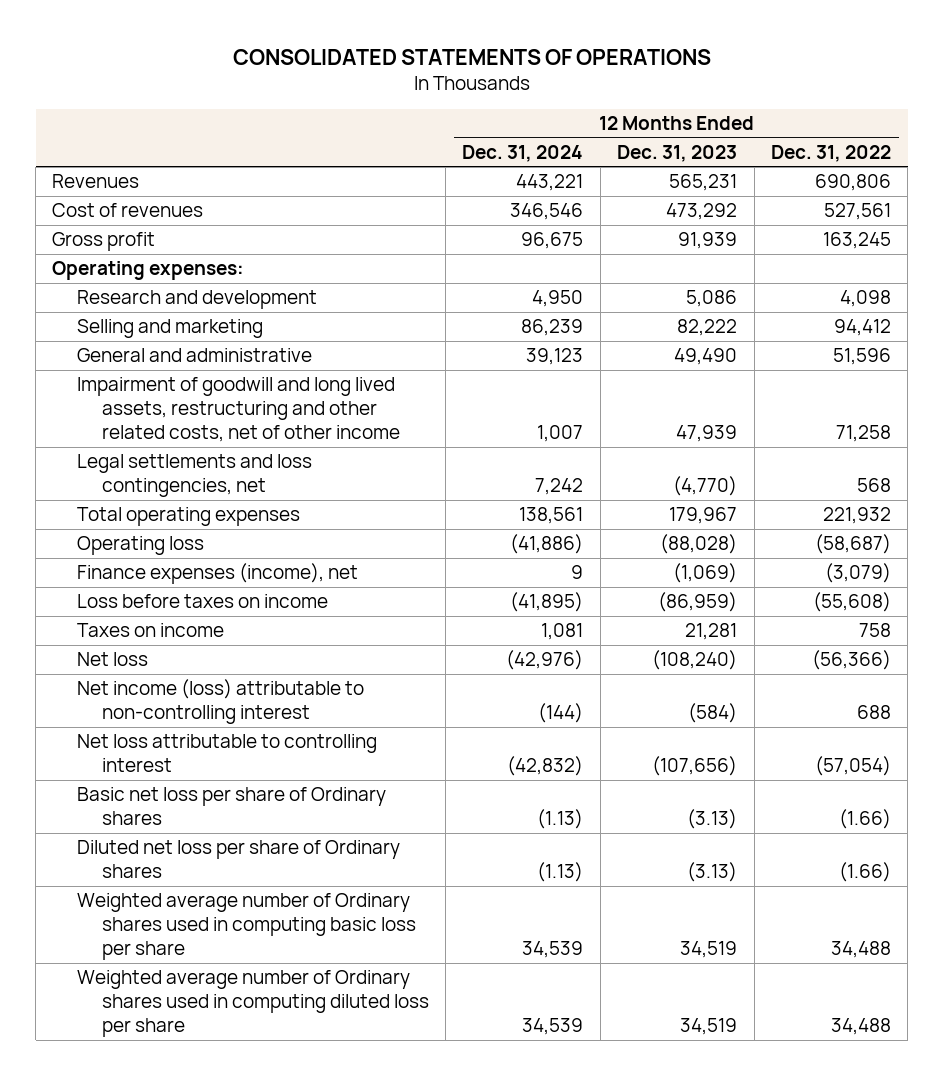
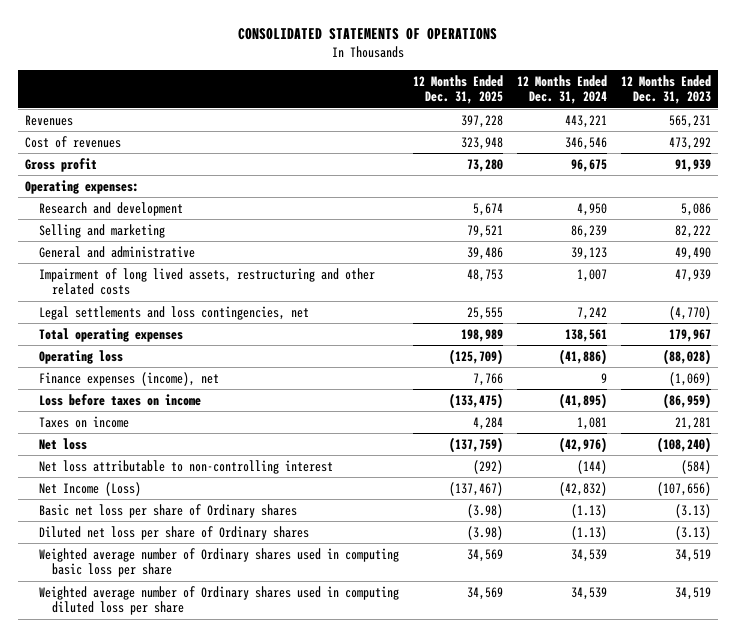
- | 12 Months Ended Dec. 31, 2024 | 12 Months Ended Dec. 31, 2023 | 12 Months Ended Dec. 31, 2022
+ | 12 Months Ended Dec. 31, 2025 | 12 Months Ended Dec. 31, 2024 | 12 Months Ended Dec. 31, 2023
- Impairment of goodwill and long lived assets, restructuring and other related costs, net of other income | 1,007 | 47,939 | 71,258
+ Impairment of long lived assets, restructuring and other related costs | 48,753 | 1,007 | 47,939
- Net income (loss) attributable to non-controlling interest | (144) | (584) | 688
- Net loss attributable to controlling interest | (42,832) | (107,656) | (57,054)
+ Net loss attributable to non-controlling interest | (292) | (144) | (584)
+ Net Income (Loss) | (137,467) | (42,832) | (107,656)

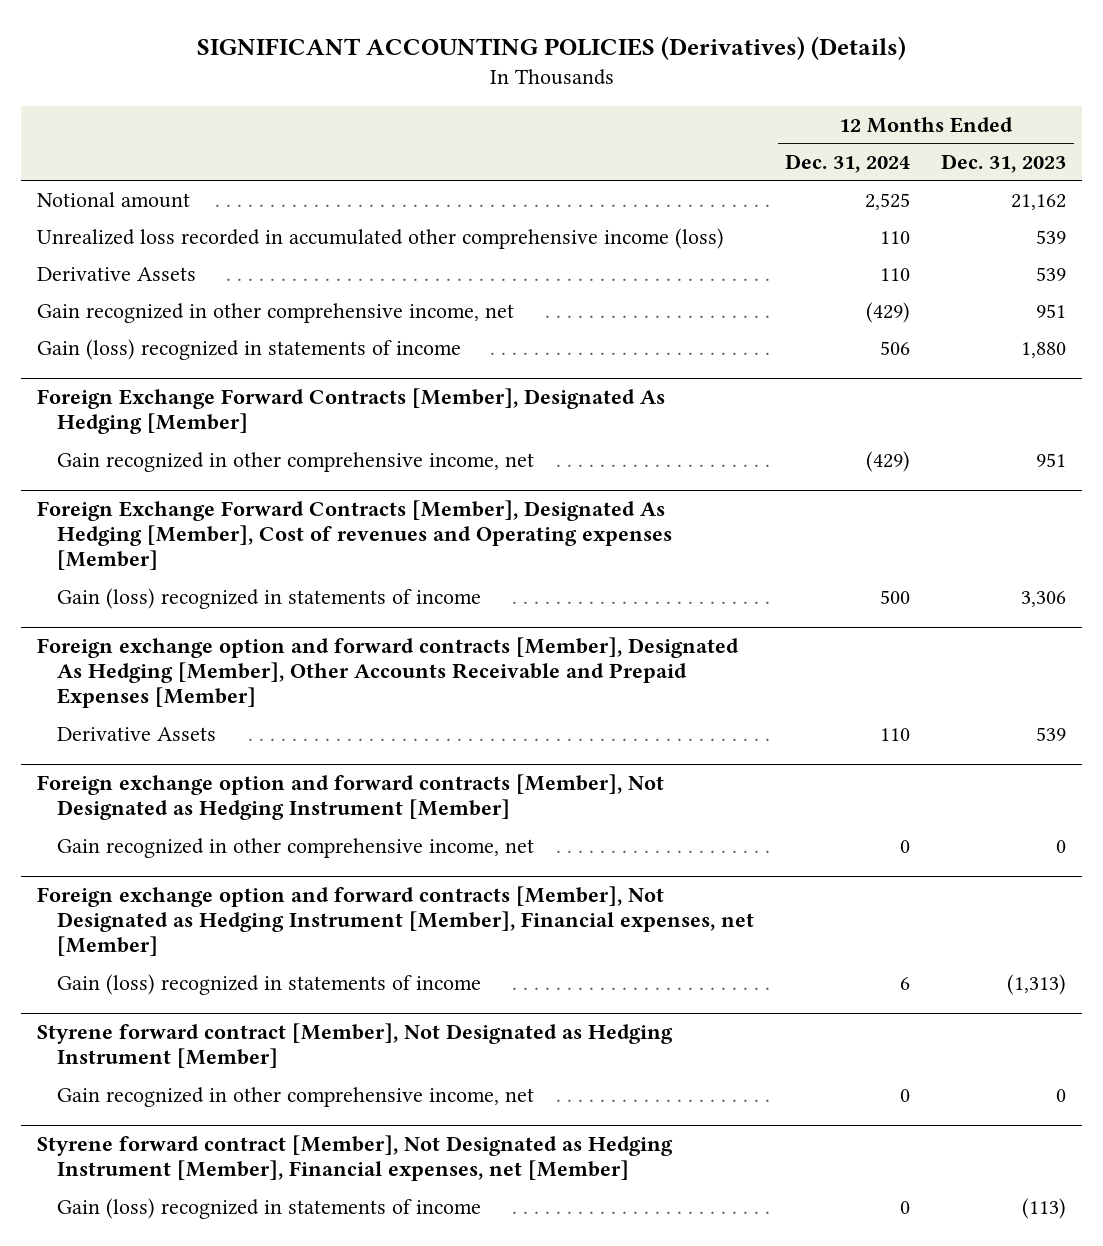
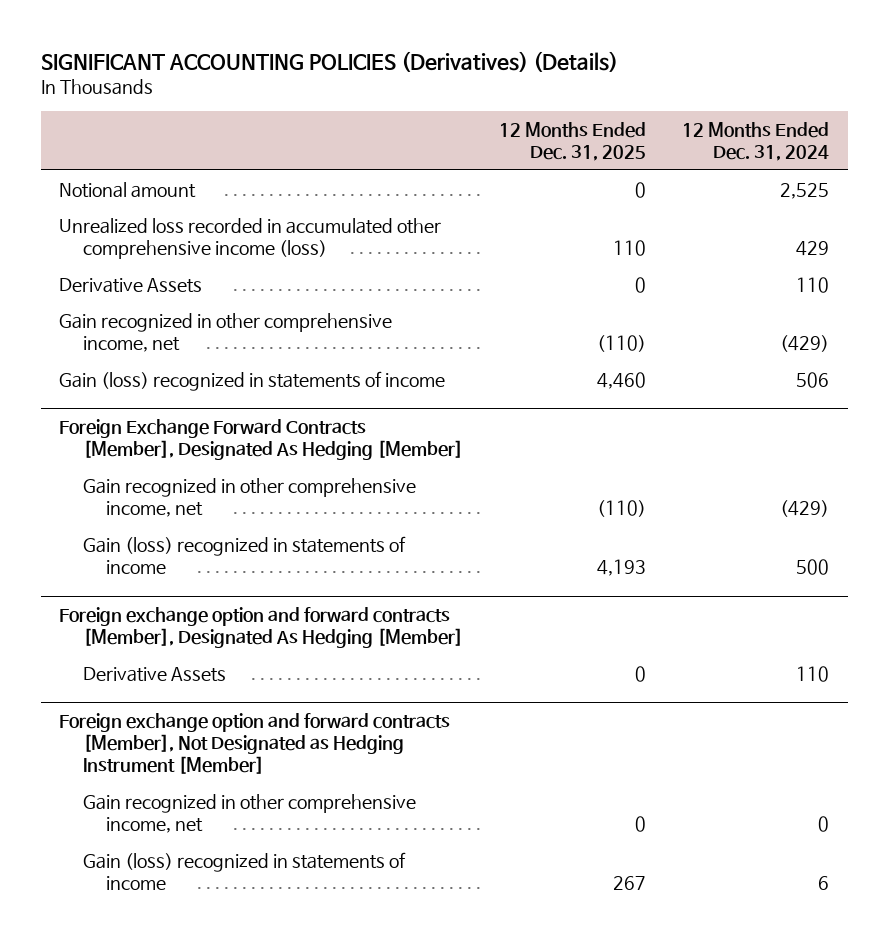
- | 12 Months Ended Dec. 31, 2024 | 12 Months Ended Dec. 31, 2023
+ | 12 Months Ended Dec. 31, 2025 | 12 Months Ended Dec. 31, 2024
- Unrealized loss recorded in accumulated other comprehensive income (loss) | 110 | 539
+ Unrealized loss recorded in accumulated other comprehensive income (loss) | 110 | 429
- Foreign Exchange Forward Contracts [Member], Designated As Hedging [Member], Cost of revenues and Operating expenses [Member]
- Foreign exchange option and forward contracts [Member], Designated As Hedging [Member], Other Accounts Receivable and Prepaid Expenses [Member]
+ Foreign exchange option and forward contracts [Member], Designated As Hedging [Member]
- Foreign exchange option and forward contracts [Member], Not Designated as Hedging Instrument [Member], Financial expenses, net [Member]
- Styrene forward contract [Member], Not Designated as Hedging Instrument [Member]
- Gain recognized in other comprehensive income, net | 0 | 0
- Styrene forward contract [Member], Not Designated as Hedging Instrument [Member], Financial expenses, net [Member]
- Gain (loss) recognized in statements of income | 0 | (113)

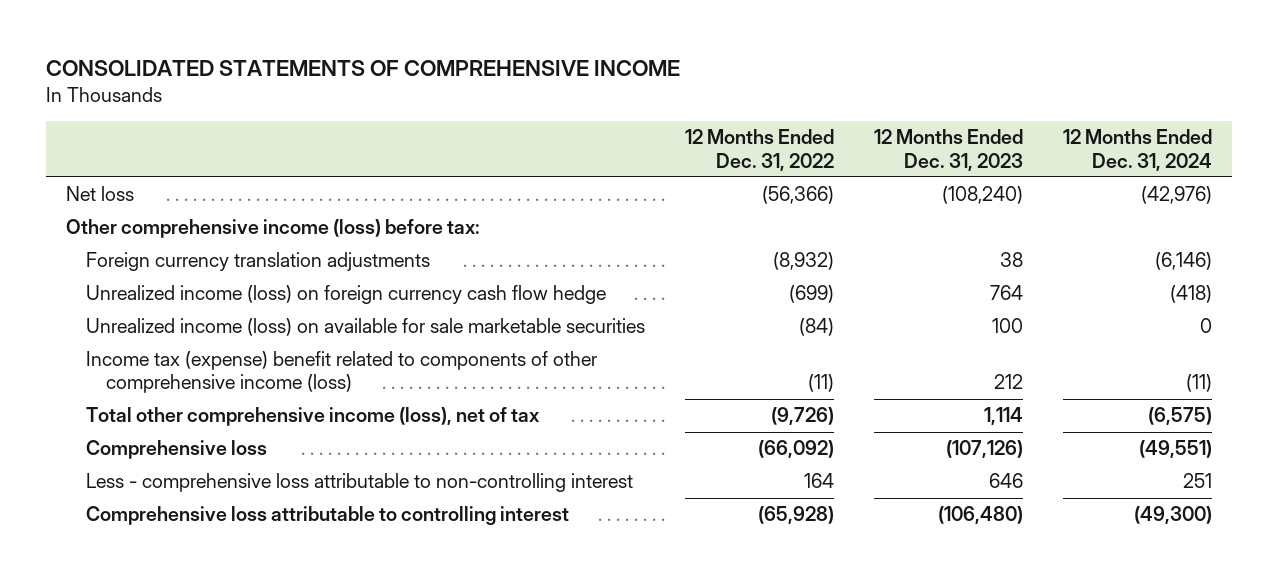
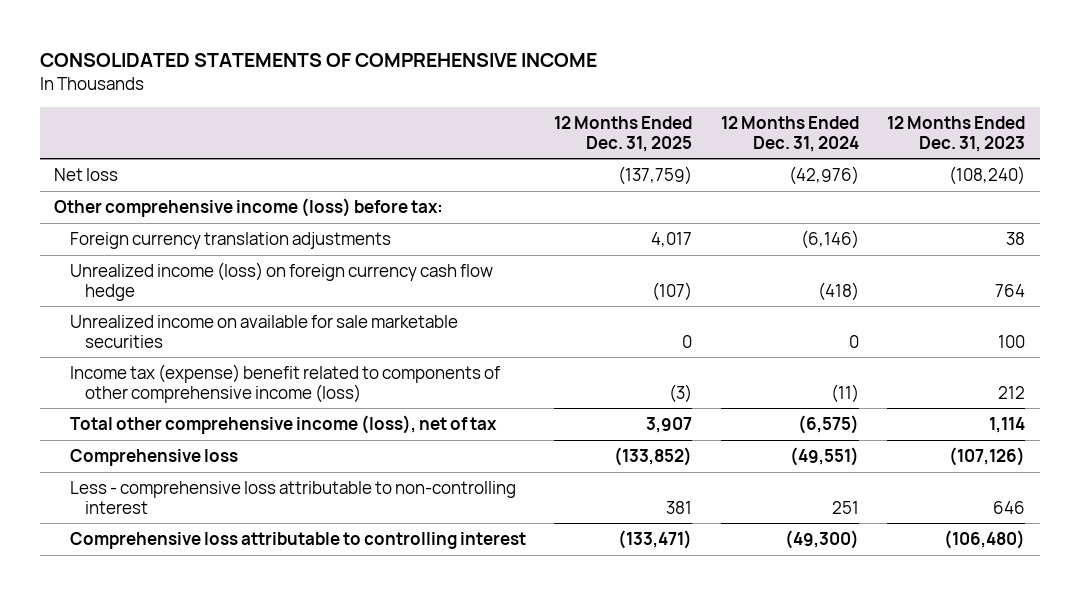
- | 12 Months Ended Dec. 31, 2022 | 12 Months Ended Dec. 31, 2023 | 12 Months Ended Dec. 31, 2024
+ | 12 Months Ended Dec. 31, 2025 | 12 Months Ended Dec. 31, 2024 | 12 Months Ended Dec. 31, 2023
- Unrealized income (loss) on available for sale marketable securities | (84) | 100 | 0
+ Unrealized income on available for sale marketable securities | 0 | 0 | 100

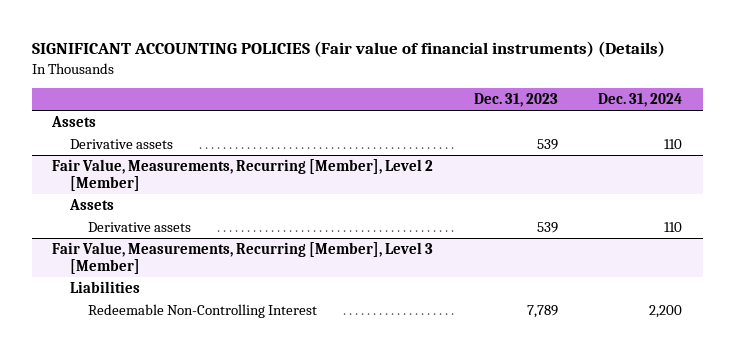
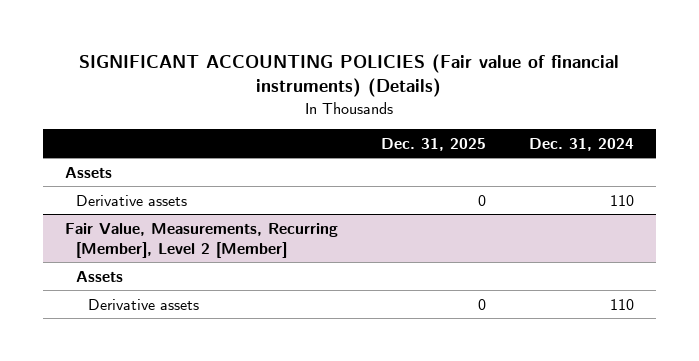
- | Dec. 31, 2023 | Dec. 31, 2024
+ | Dec. 31, 2025 | Dec. 31, 2024
- Fair Value, Measurements, Recurring [Member], Level 3 [Member]
- Liabilities
- Redeemable Non-Controlling Interest | 7,789 | 2,200

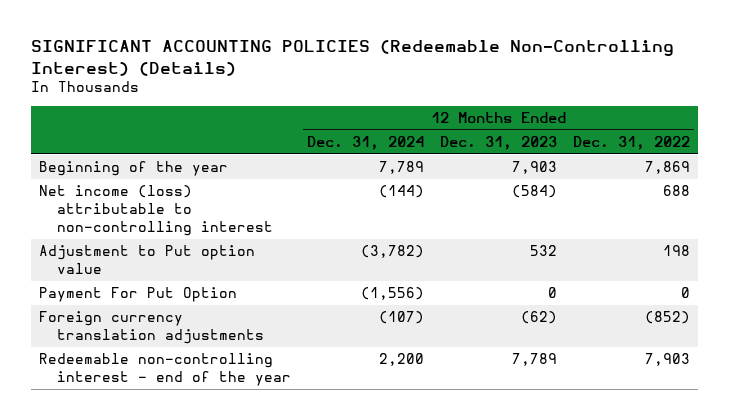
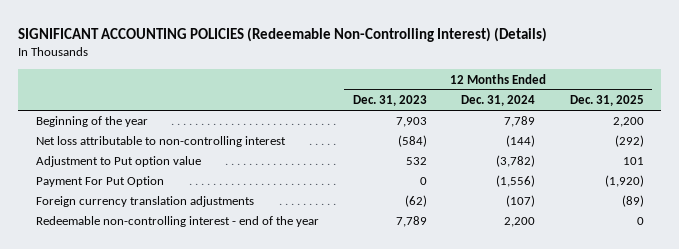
- | 12 Months Ended Dec. 31, 2024 | 12 Months Ended Dec. 31, 2023 | 12 Months Ended Dec. 31, 2022
+ | 12 Months Ended Dec. 31, 2023 | 12 Months Ended Dec. 31, 2024 | 12 Months Ended Dec. 31, 2025
- Net income (loss) attributable to non-controlling interest | (144) | (584) | 688
+ Net loss attributable to non-controlling interest | (584) | (144) | (292)

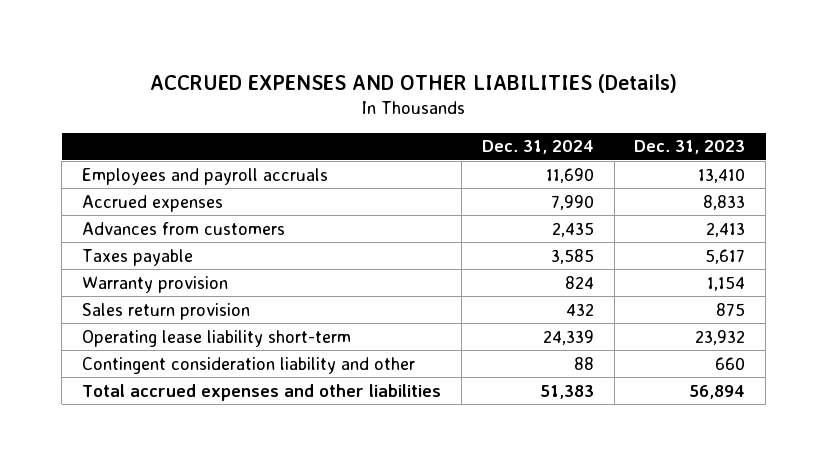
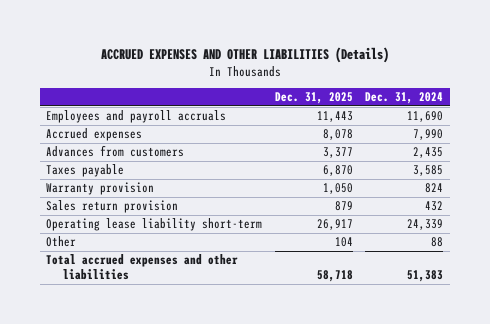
- | Dec. 31, 2024 | Dec. 31, 2023
+ | Dec. 31, 2025 | Dec. 31, 2024
- Contingent consideration liability and other | 88 | 660
+ Other | 104 | 88

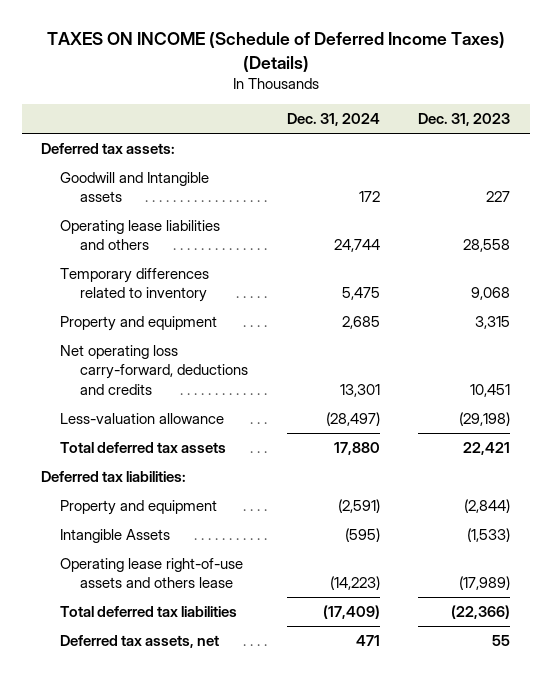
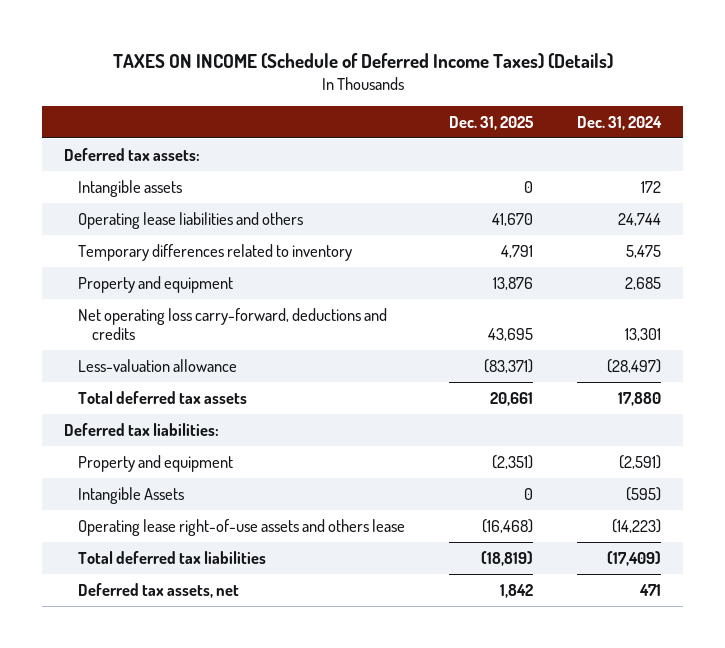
- | Dec. 31, 2024 | Dec. 31, 2023
+ | Dec. 31, 2025 | Dec. 31, 2024
- Goodwill and Intangible assets | 172 | 227
+ Intangible assets | 0 | 172

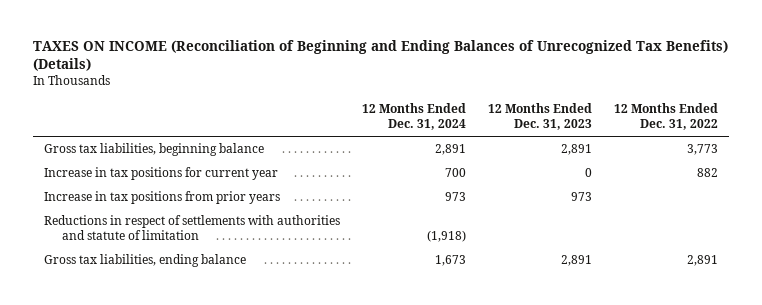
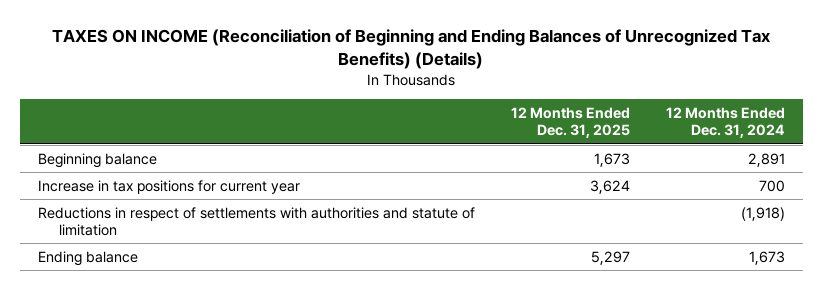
- | 12 Months Ended Dec. 31, 2024 | 12 Months Ended Dec. 31, 2023 | 12 Months Ended Dec. 31, 2022
+ | 12 Months Ended Dec. 31, 2025 | 12 Months Ended Dec. 31, 2024
- Gross tax liabilities, beginning balance | 2,891 | 2,891 | 3,773
+ Beginning balance | 1,673 | 2,891
- Increase in tax positions from prior years | 973 | 973 |
- Gross tax liabilities, ending balance | 1,673 | 2,891 | 2,891
+ Ending balance | 5,297 | 1,673

